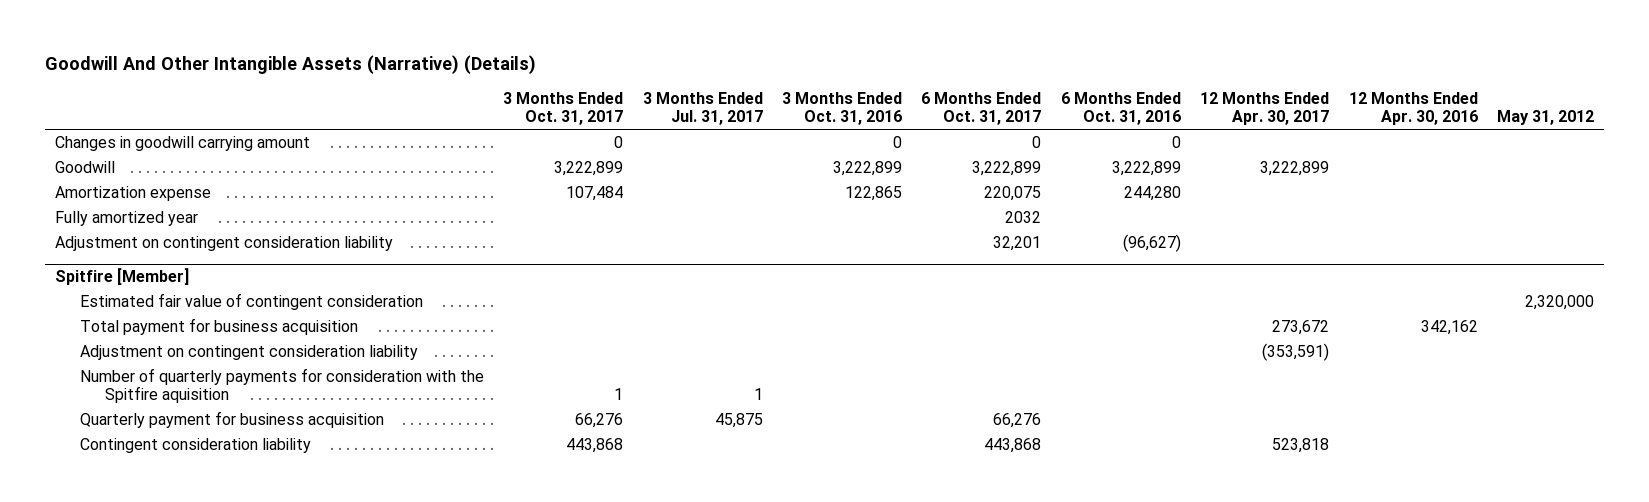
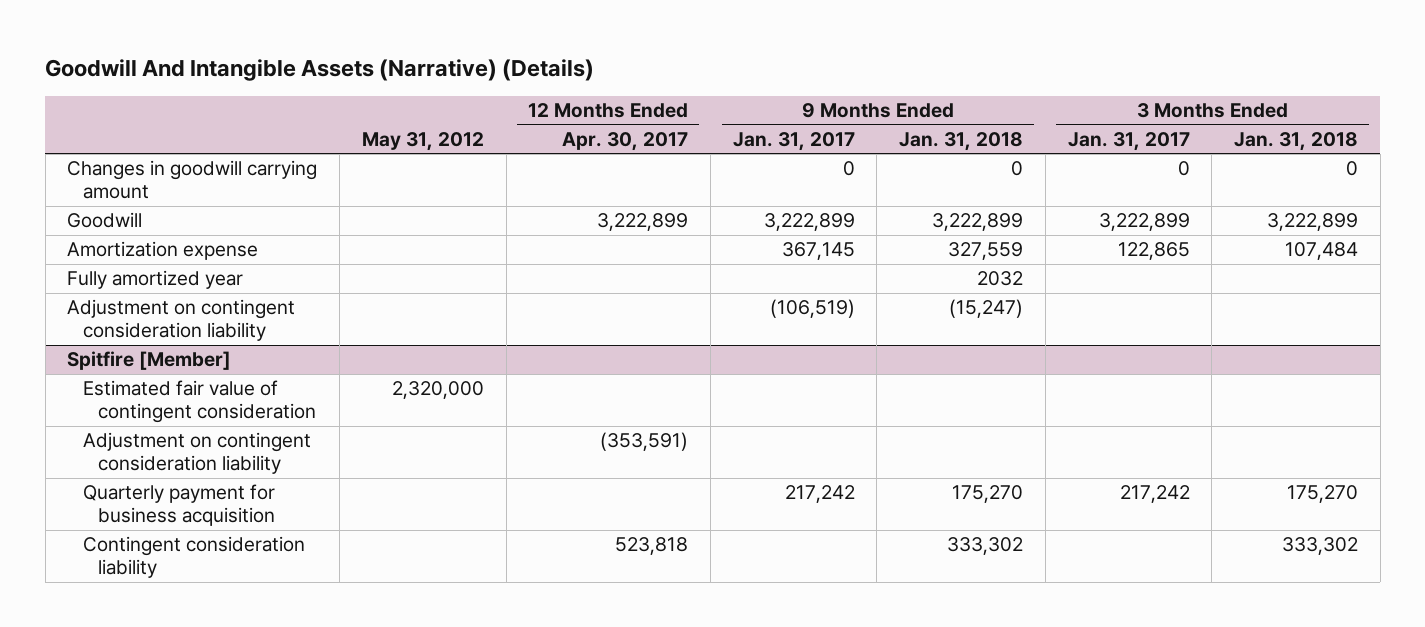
- Goodwill And Other Intangible Assets (Narrative) (Details)
+ Goodwill And Intangible Assets (Narrative) (Details)
- | 3 Months Ended Oct. 31, 2017 | 3 Months Ended Jul. 31, 2017 | 3 Months Ended Oct. 31, 2016 | 6 Months Ended Oct. 31, 2017 | 6 Months Ended Oct. 31, 2016 | 12 Months Ended Apr. 30, 2017 | 12 Months Ended Apr. 30, 2016 | May 31, 2012
+ | May 31, 2012 | 12 Months Ended Apr. 30, 2017 | 9 Months Ended Jan. 31, 2017 | 9 Months Ended Jan. 31, 2018 | 3 Months Ended Jan. 31, 2017 | 3 Months Ended Jan. 31, 2018
@ Spitfire [Member]
- Total payment for business acquisition | | | | | | 273,672 | 342,162 |
- Number of quarterly payments for consideration with the Spitfire aquisition | 1 | 1 | | | | | |

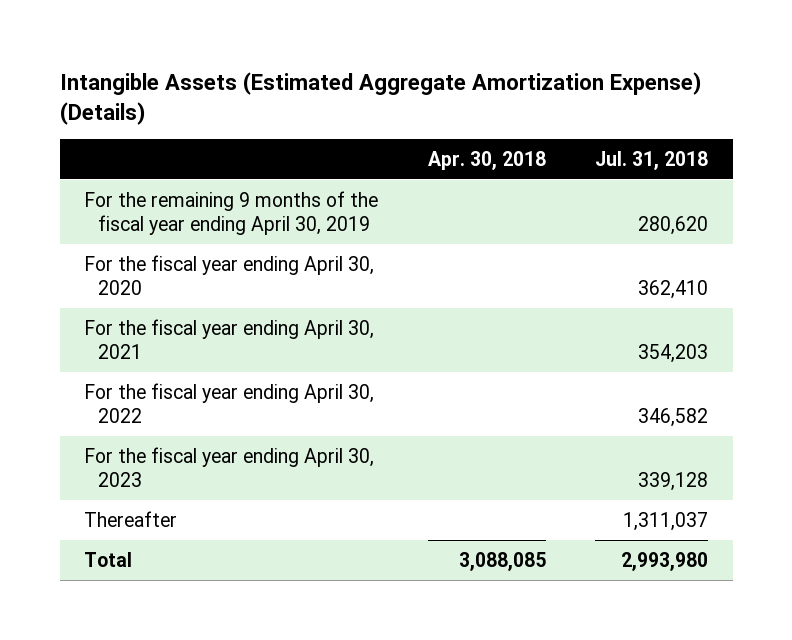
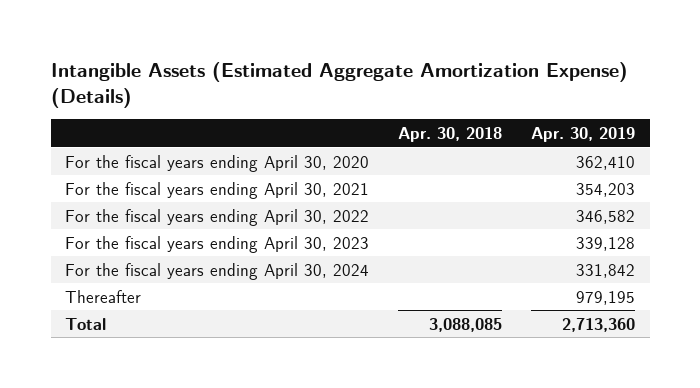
- | Apr. 30, 2018 | Jul. 31, 2018
+ | Apr. 30, 2018 | Apr. 30, 2019
- For the remaining 9 months of the fiscal year ending April 30, 2019 | | 280,620
- For the fiscal year ending April 30, 2020 | | 362,410
- For the fiscal year ending April 30, 2021 | | 354,203
- For the fiscal year ending April 30, 2022 | | 346,582
- For the fiscal year ending April 30, 2023 | | 339,128
+ For the fiscal years ending April 30, 2020 | | 362,410
+ For the fiscal years ending April 30, 2021 | | 354,203
+ For the fiscal years ending April 30, 2022 | | 346,582
+ For the fiscal years ending April 30, 2023 | | 339,128
+ For the fiscal years ending April 30, 2024 | | 331,842

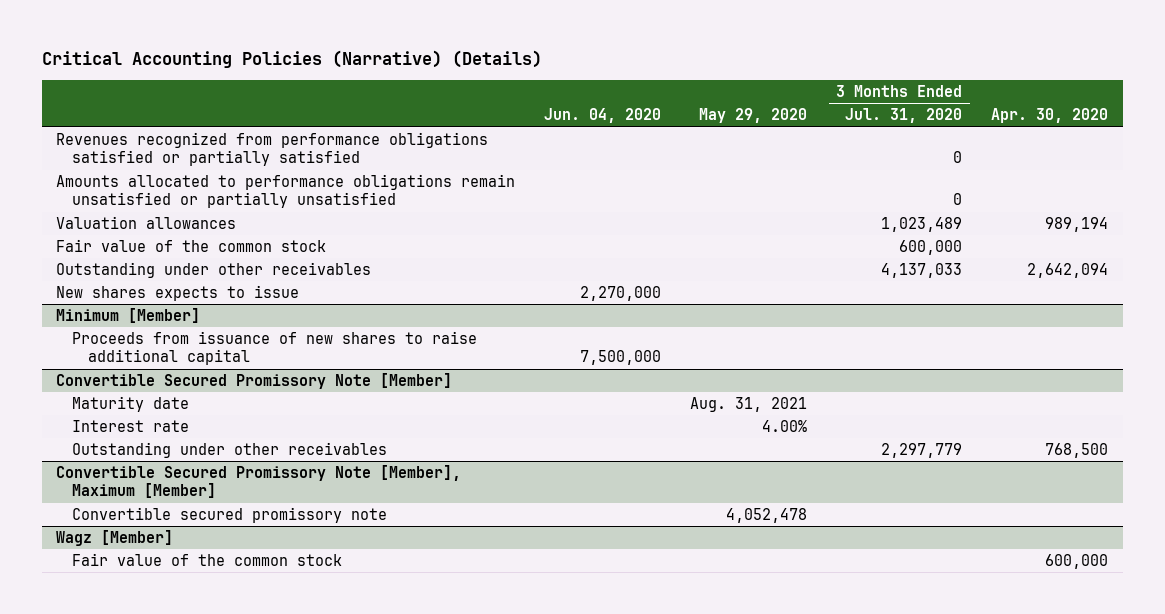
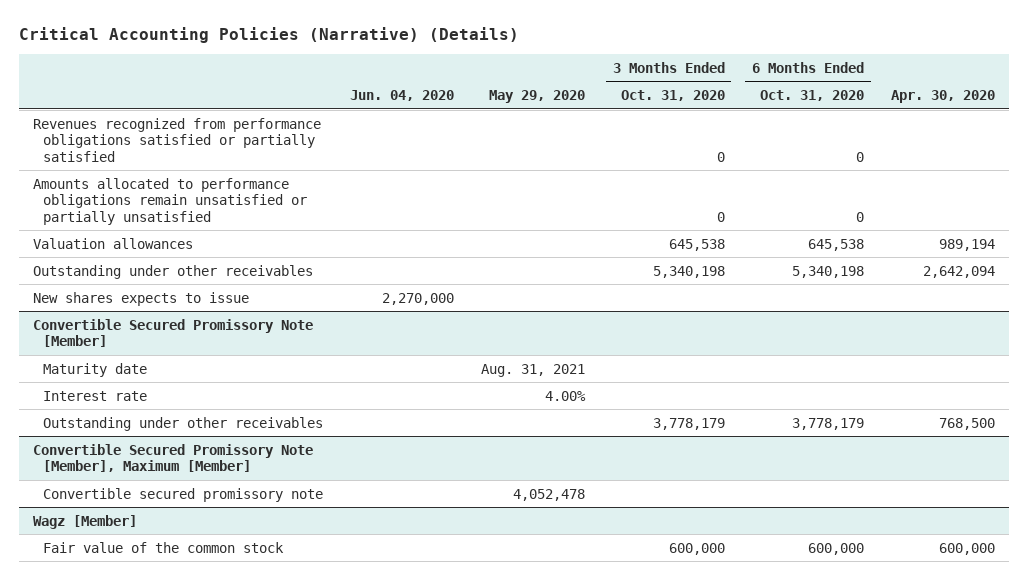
- | Jun. 04, 2020 | May 29, 2020 | 3 Months Ended Jul. 31, 2020 | Apr. 30, 2020
+ | Jun. 04, 2020 | May 29, 2020 | 3 Months Ended Oct. 31, 2020 | 6 Months Ended Oct. 31, 2020 | Apr. 30, 2020
- Fair value of the common stock | | | 600,000 |
- Minimum [Member]
- Proceeds from issuance of new shares to raise additional capital | 7,500,000 | | |

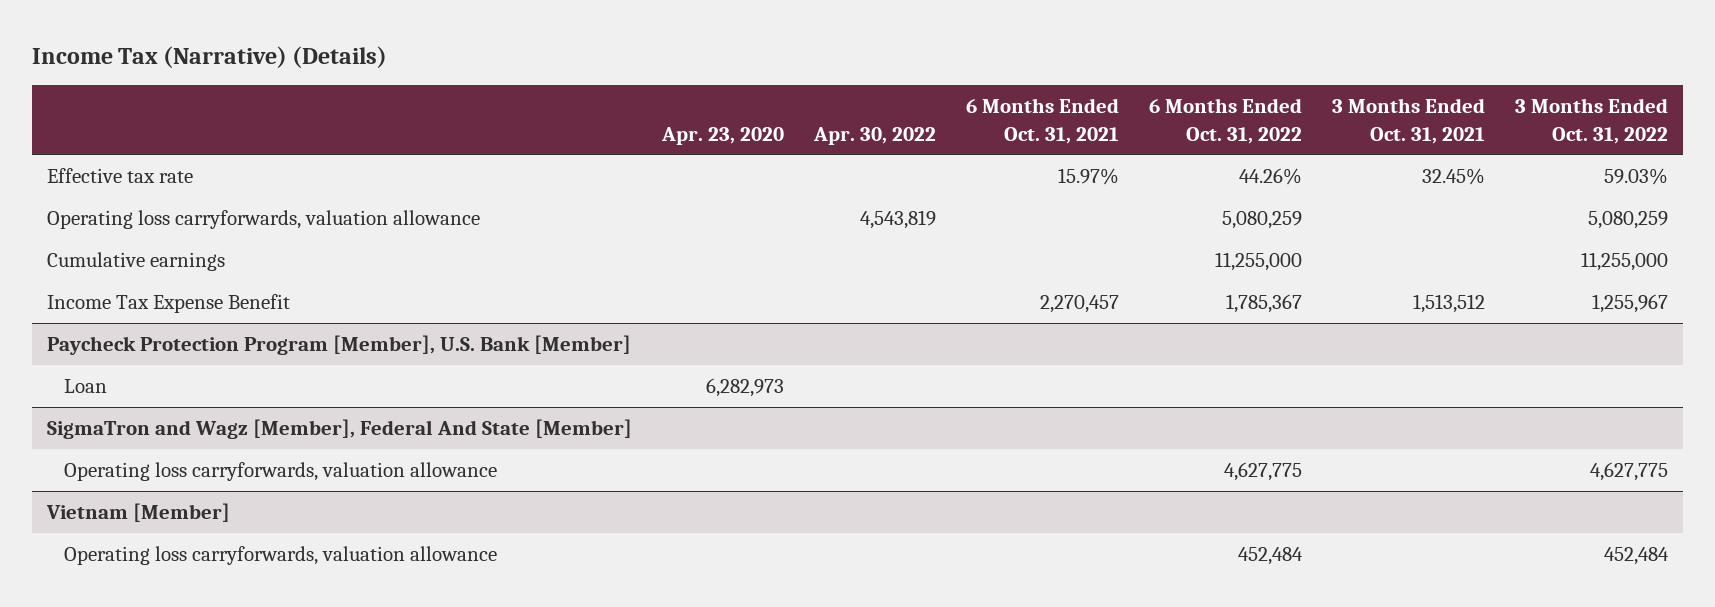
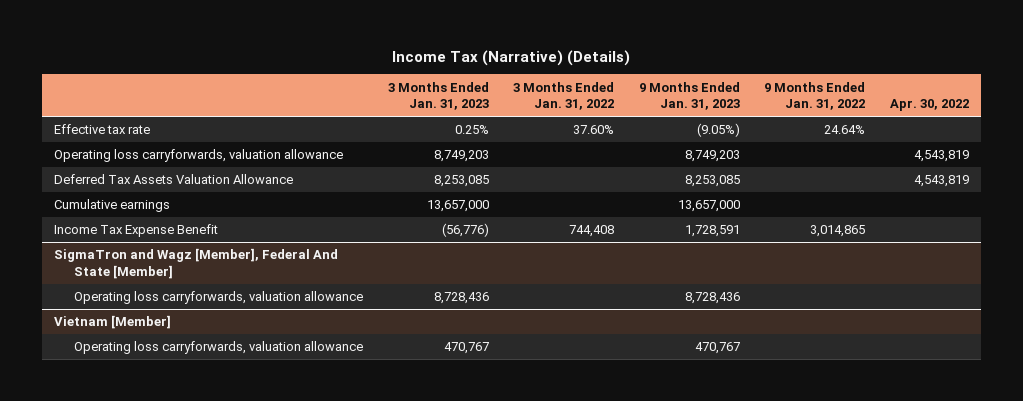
- | Apr. 23, 2020 | Apr. 30, 2022 | 6 Months Ended Oct. 31, 2021 | 6 Months Ended Oct. 31, 2022 | 3 Months Ended Oct. 31, 2021 | 3 Months Ended Oct. 31, 2022
+ | 3 Months Ended Jan. 31, 2023 | 3 Months Ended Jan. 31, 2022 | 9 Months Ended Jan. 31, 2023 | 9 Months Ended Jan. 31, 2022 | Apr. 30, 2022
+ Deferred Tax Assets Valuation Allowance | 8,253,085 | | 8,253,085 | | 4,543,819
- Paycheck Protection Program [Member], U.S. Bank [Member]
- Loan | 6,282,973 | | | | |

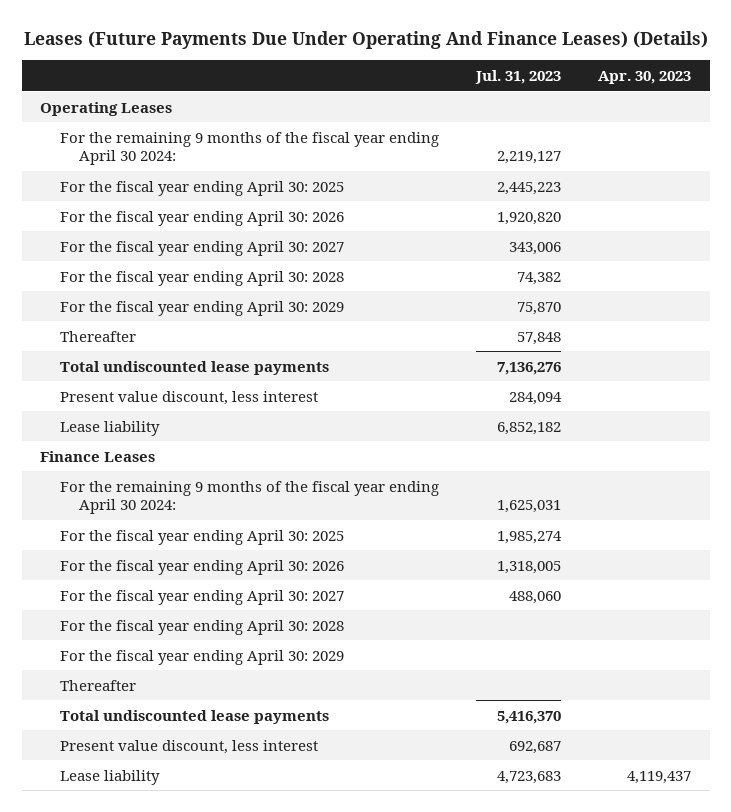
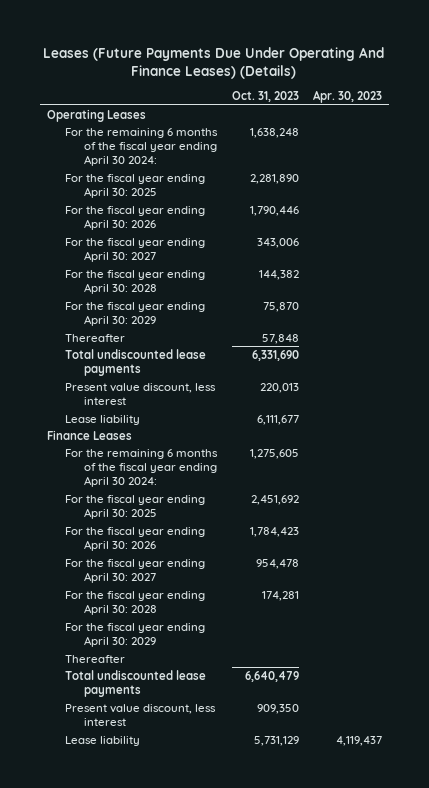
- | Jul. 31, 2023 | Apr. 30, 2023
+ | Oct. 31, 2023 | Apr. 30, 2023
- For the remaining 9 months of the fiscal year ending April 30 2024: | 2,219,127 |
+ For the remaining 6 months of the fiscal year ending April 30 2024: | 1,638,248 |
- For the remaining 9 months of the fiscal year ending April 30 2024: | 1,625,031 |
+ For the remaining 6 months of the fiscal year ending April 30 2024: | 1,275,605 |

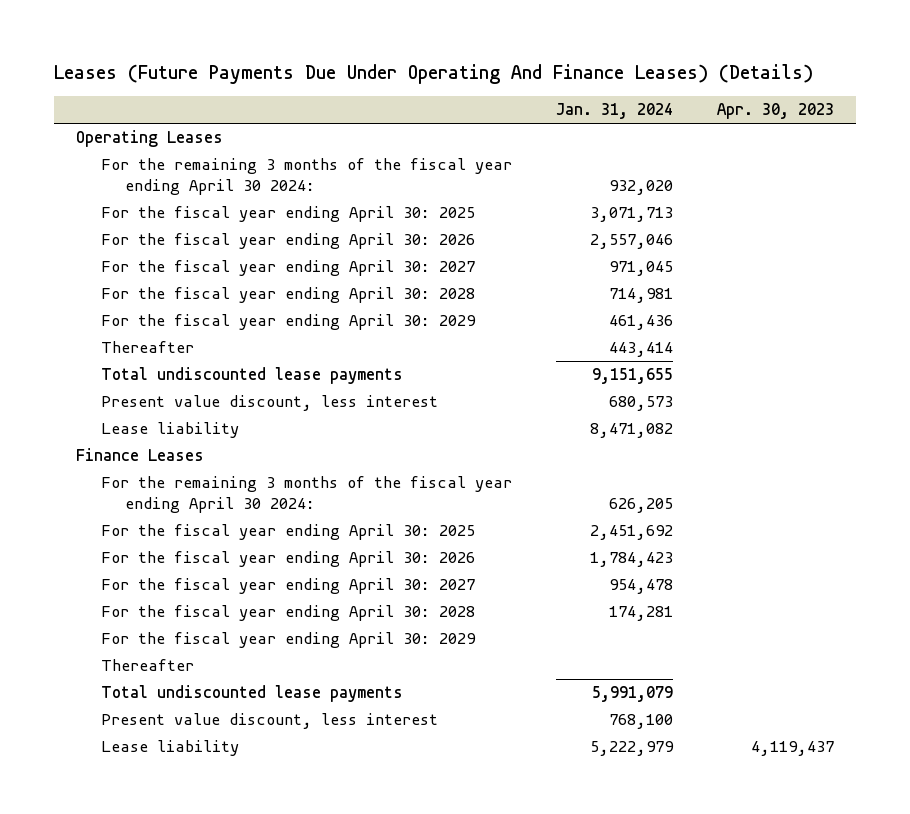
- | Oct. 31, 2023 | Apr. 30, 2023
+ | Jan. 31, 2024 | Apr. 30, 2023
- For the remaining 6 months of the fiscal year ending April 30 2024: | 1,638,248 |
+ For the remaining 3 months of the fiscal year ending April 30 2024: | 932,020 |
- For the remaining 6 months of the fiscal year ending April 30 2024: | 1,275,605 |
+ For the remaining 3 months of the fiscal year ending April 30 2024: | 626,205 |

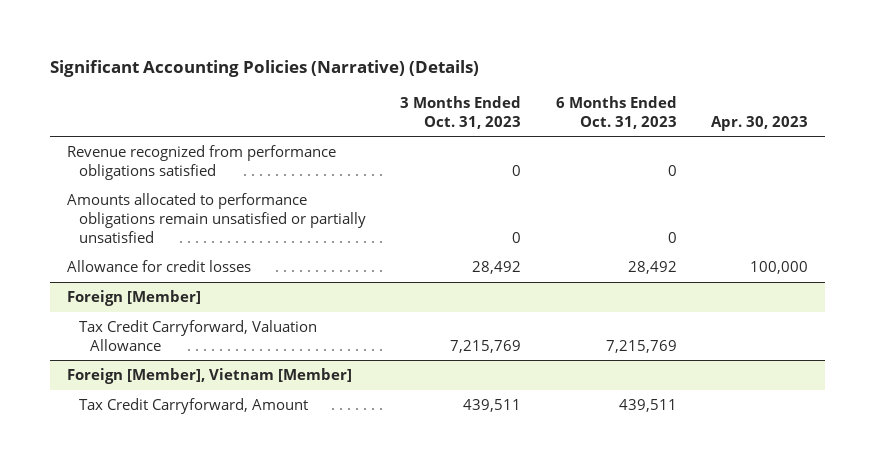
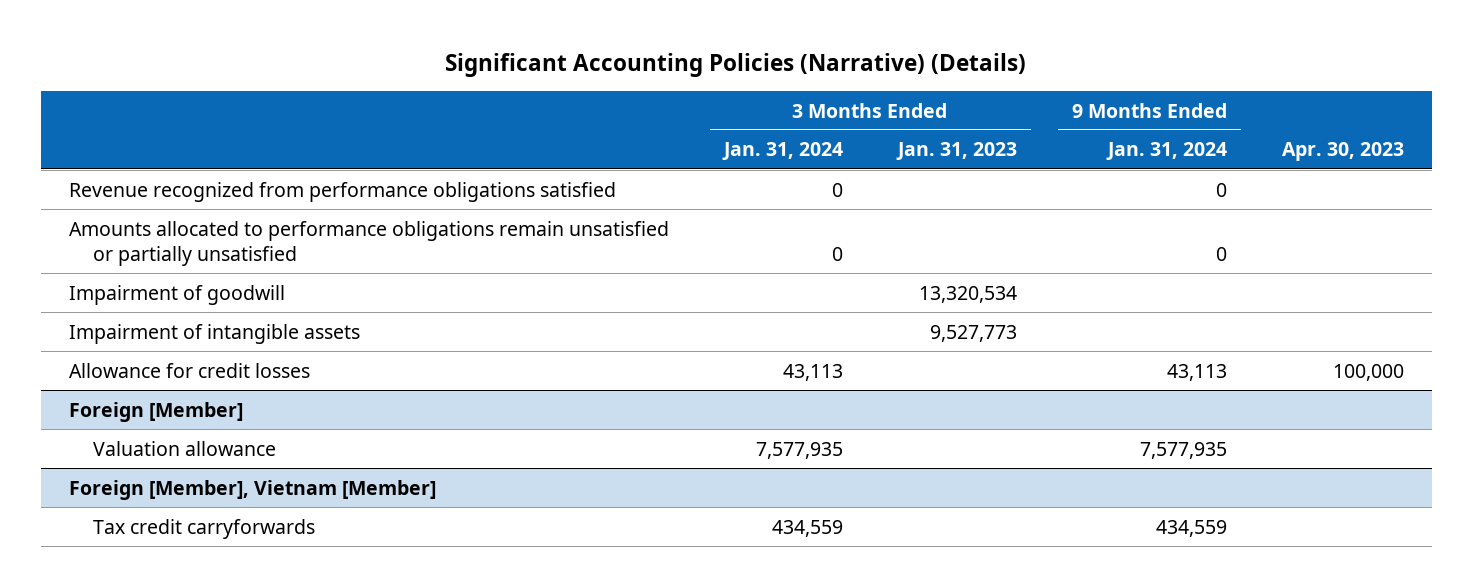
- | 3 Months Ended Oct. 31, 2023 | 6 Months Ended Oct. 31, 2023 | Apr. 30, 2023
+ | 3 Months Ended Jan. 31, 2024 | 3 Months Ended Jan. 31, 2023 | 9 Months Ended Jan. 31, 2024 | Apr. 30, 2023
+ Impairment of goodwill | | 13,320,534 | |
+ Impairment of intangible assets | | 9,527,773 | |
@ Foreign [Member]
- Tax Credit Carryforward, Valuation Allowance | 7,215,769 | 7,215,769 |
+ Valuation allowance | 7,577,935 | | 7,577,935 |
@ Foreign [Member], Vietnam [Member]
- Tax Credit Carryforward, Amount | 439,511 | 439,511 |
+ Tax credit carryforwards | 434,559 | | 434,559 |

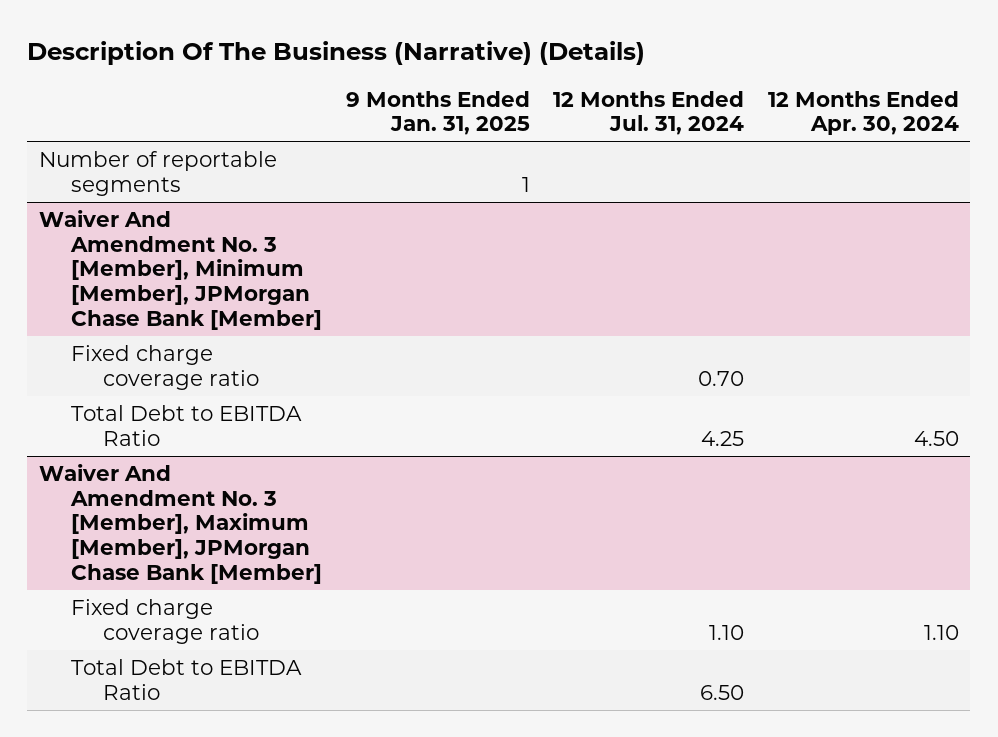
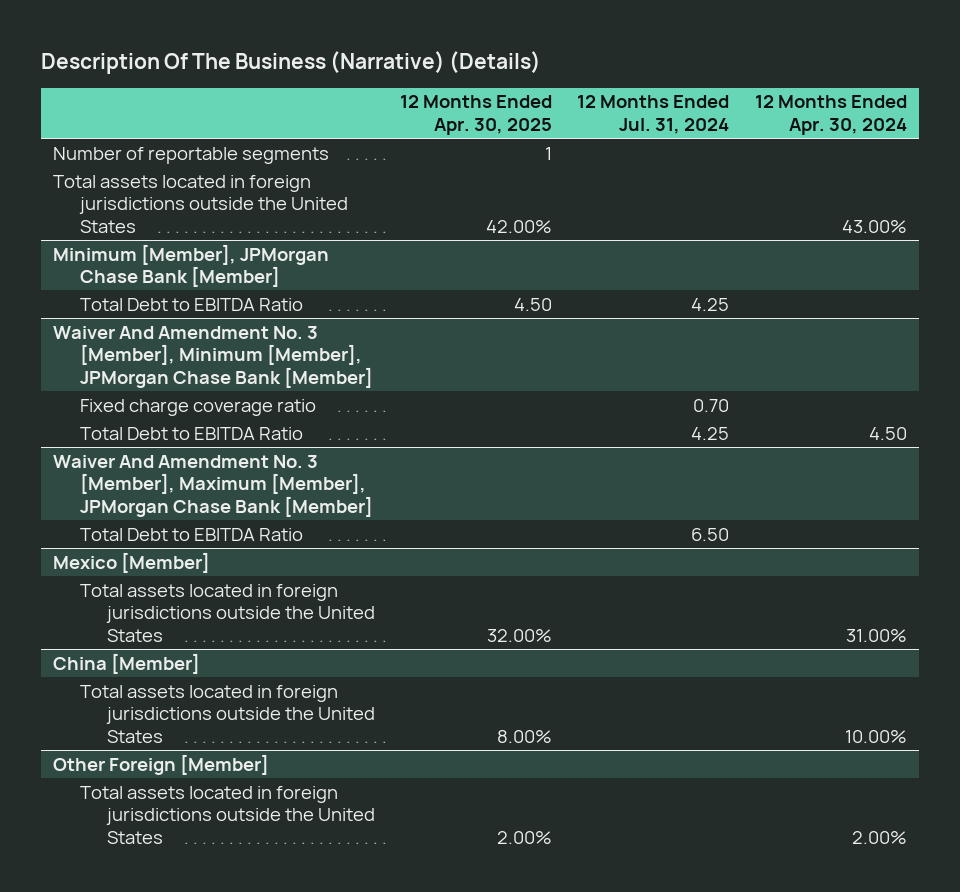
- | 9 Months Ended Jan. 31, 2025 | 12 Months Ended Jul. 31, 2024 | 12 Months Ended Apr. 30, 2024
+ | 12 Months Ended Apr. 30, 2025 | 12 Months Ended Jul. 31, 2024 | 12 Months Ended Apr. 30, 2024
+ Total assets located in foreign jurisdictions outside the United States | 42.00% | | 43.00%
+ Minimum [Member], JPMorgan Chase Bank [Member]
+ Total Debt to EBITDA Ratio | 4.50 | 4.25 |
@ Waiver And Amendment No. 3 [Member], Maximum [Member], JPMorgan Chase Bank [Member]
- Fixed charge coverage ratio | | 1.10 | 1.10
+ Mexico [Member]
+ Total assets located in foreign jurisdictions outside the United States | 32.00% | | 31.00%
+ China [Member]
+ Total assets located in foreign jurisdictions outside the United States | 8.00% | | 10.00%
+ Other Foreign [Member]
+ Total assets located in foreign jurisdictions outside the United States | 2.00% | | 2.00%

